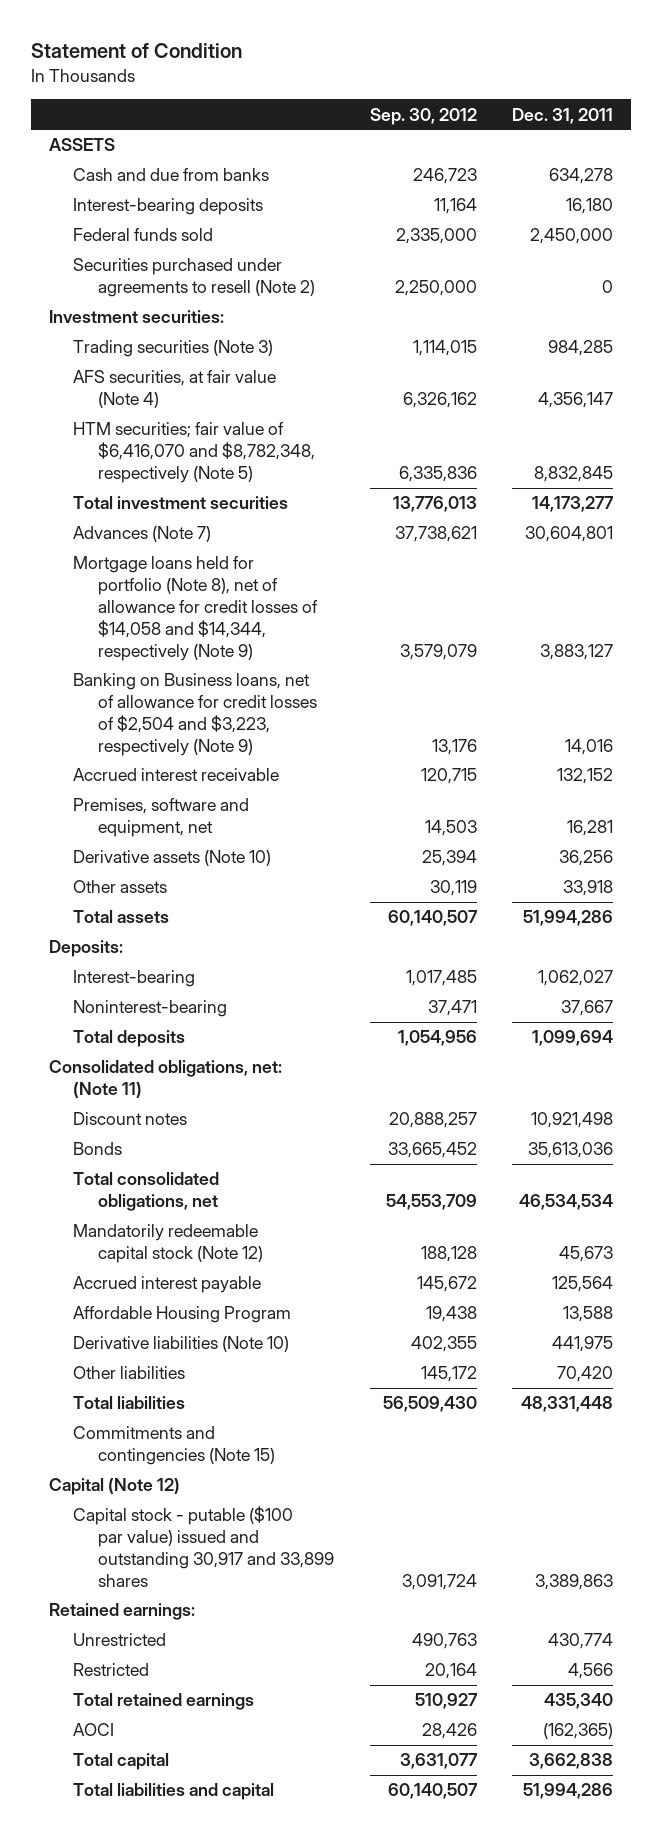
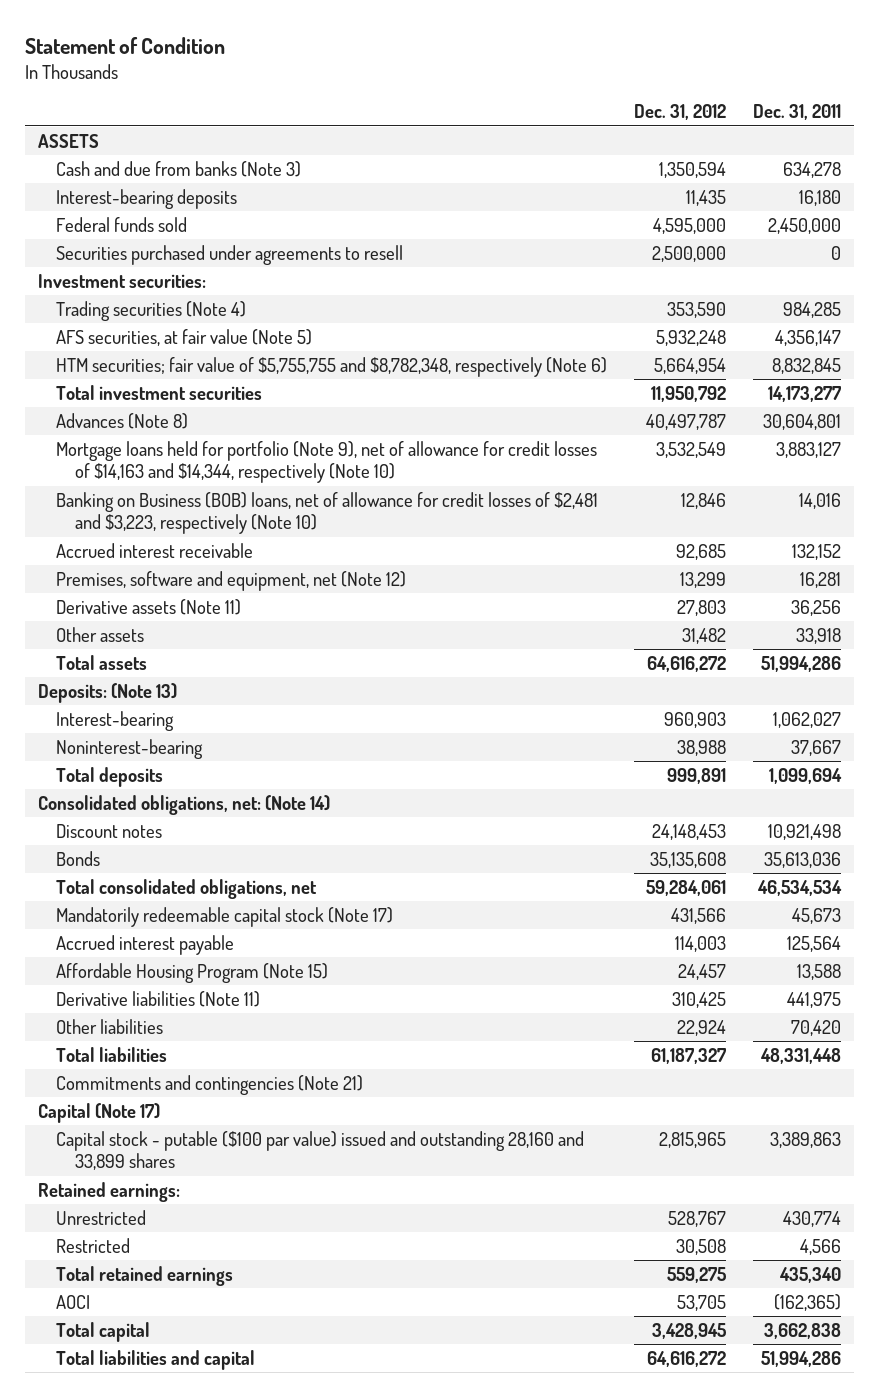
- | Sep. 30, 2012 | Dec. 31, 2011
+ | Dec. 31, 2012 | Dec. 31, 2011
- Cash and due from banks | 246,723 | 634,278
+ Cash and due from banks (Note 3) | 1,350,594 | 634,278
- Securities purchased under agreements to resell (Note 2) | 2,250,000 | 0
+ Securities purchased under agreements to resell | 2,500,000 | 0
- Trading securities (Note 3) | 1,114,015 | 984,285
- AFS securities, at fair value (Note 4) | 6,326,162 | 4,356,147
- HTM securities; fair value of $6,416,070 and $8,782,348, respectively (Note 5) | 6,335,836 | 8,832,845
+ Trading securities (Note 4) | 353,590 | 984,285
+ AFS securities, at fair value (Note 5) | 5,932,248 | 4,356,147
+ HTM securities; fair value of $5,755,755 and $8,782,348, respectively (Note 6) | 5,664,954 | 8,832,845
- Advances (Note 7) | 37,738,621 | 30,604,801
- Mortgage loans held for portfolio (Note 8), net of allowance for credit losses of $14,058 and $14,344, respectively (Note 9) | 3,579,079 | 3,883,127
- Banking on Business loans, net of allowance for credit losses of $2,504 and $3,223, respectively (Note 9) | 13,176 | 14,016
+ Advances (Note 8) | 40,497,787 | 30,604,801
+ Mortgage loans held for portfolio (Note 9), net of allowance for credit losses of $14,163 and $14,344, respectively (Note 10) | 3,532,549 | 3,883,127
+ Banking on Business (BOB) loans, net of allowance for credit losses of $2,481 and $3,223, respectively (Note 10) | 12,846 | 14,016
- Premises, software and equipment, net | 14,503 | 16,281
- Derivative assets (Note 10) | 25,394 | 36,256
+ Premises, software and equipment, net (Note 12) | 13,299 | 16,281
+ Derivative assets (Note 11) | 27,803 | 36,256
- Deposits:
+ Deposits: (Note 13)
- Consolidated obligations, net: (Note 11)
+ Consolidated obligations, net: (Note 14)
- Mandatorily redeemable capital stock (Note 12) | 188,128 | 45,673
+ Mandatorily redeemable capital stock (Note 17) | 431,566 | 45,673
- Affordable Housing Program | 19,438 | 13,588
- Derivative liabilities (Note 10) | 402,355 | 441,975
+ Affordable Housing Program (Note 15) | 24,457 | 13,588
+ Derivative liabilities (Note 11) | 310,425 | 441,975
- Commitments and contingencies (Note 15)
- Capital (Note 12)
- Capital stock - putable ($100 par value) issued and outstanding 30,917 and 33,899 shares | 3,091,724 | 3,389,863
+ Commitments and contingencies (Note 21)
+ Capital (Note 17)
+ Capital stock - putable ($100 par value) issued and outstanding 28,160 and 33,899 shares | 2,815,965 | 3,389,863

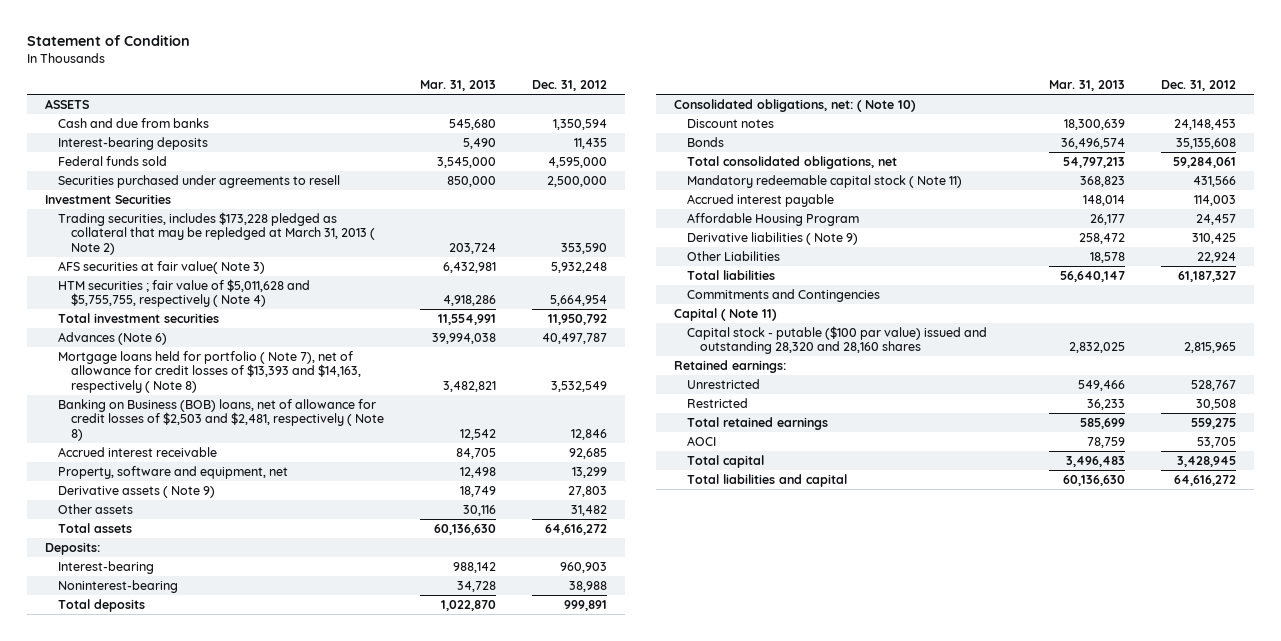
- | Dec. 31, 2012 | Dec. 31, 2011
+ | Mar. 31, 2013 | Dec. 31, 2012
- Cash and due from banks (Note 3) | 1,350,594 | 634,278
+ Cash and due from banks | 545,680 | 1,350,594
- Investment securities:
- Trading securities (Note 4) | 353,590 | 984,285
- AFS securities, at fair value (Note 5) | 5,932,248 | 4,356,147
- HTM securities; fair value of $5,755,755 and $8,782,348, respectively (Note 6) | 5,664,954 | 8,832,845
+ Investment Securities
+ Trading securities, includes $173,228 pledged as collateral that may be repledged at March 31, 2013 ( Note 2) | 203,724 | 353,590
+ AFS securities at fair value( Note 3) | 6,432,981 | 5,932,248
+ HTM securities ; fair value of $5,011,628 and $5,755,755, respectively ( Note 4) | 4,918,286 | 5,664,954
- Advances (Note 8) | 40,497,787 | 30,604,801
- Mortgage loans held for portfolio (Note 9), net of allowance for credit losses of $14,163 and $14,344, respectively (Note 10) | 3,532,549 | 3,883,127
- Banking on Business (BOB) loans, net of allowance for credit losses of $2,481 and $3,223, respectively (Note 10) | 12,846 | 14,016
+ Advances (Note 6) | 39,994,038 | 40,497,787
+ Mortgage loans held for portfolio ( Note 7), net of allowance for credit losses of $13,393 and $14,163, respectively ( Note 8) | 3,482,821 | 3,532,549
+ Banking on Business (BOB) loans, net of allowance for credit losses of $2,503 and $2,481, respectively ( Note 8) | 12,542 | 12,846
- Premises, software and equipment, net (Note 12) | 13,299 | 16,281
- Derivative assets (Note 11) | 27,803 | 36,256
+ Property, software and equipment, net | 12,498 | 13,299
+ Derivative assets ( Note 9) | 18,749 | 27,803
- Deposits: (Note 13)
+ Deposits:
- Consolidated obligations, net: (Note 14)
+ Consolidated obligations, net: ( Note 10)
- Mandatorily redeemable capital stock (Note 17) | 431,566 | 45,673
+ Mandatory redeemable capital stock ( Note 11) | 368,823 | 431,566
- Affordable Housing Program (Note 15) | 24,457 | 13,588
- Derivative liabilities (Note 11) | 310,425 | 441,975
- Other liabilities | 22,924 | 70,420
+ Affordable Housing Program | 26,177 | 24,457
+ Derivative liabilities ( Note 9) | 258,472 | 310,425
+ Other Liabilities | 18,578 | 22,924
- Commitments and contingencies (Note 21)
- Capital (Note 17)
- Capital stock - putable ($100 par value) issued and outstanding 28,160 and 33,899 shares | 2,815,965 | 3,389,863
+ Commitments and Contingencies
+ Capital ( Note 11)
+ Capital stock - putable ($100 par value) issued and outstanding 28,320 and 28,160 shares | 2,832,025 | 2,815,965

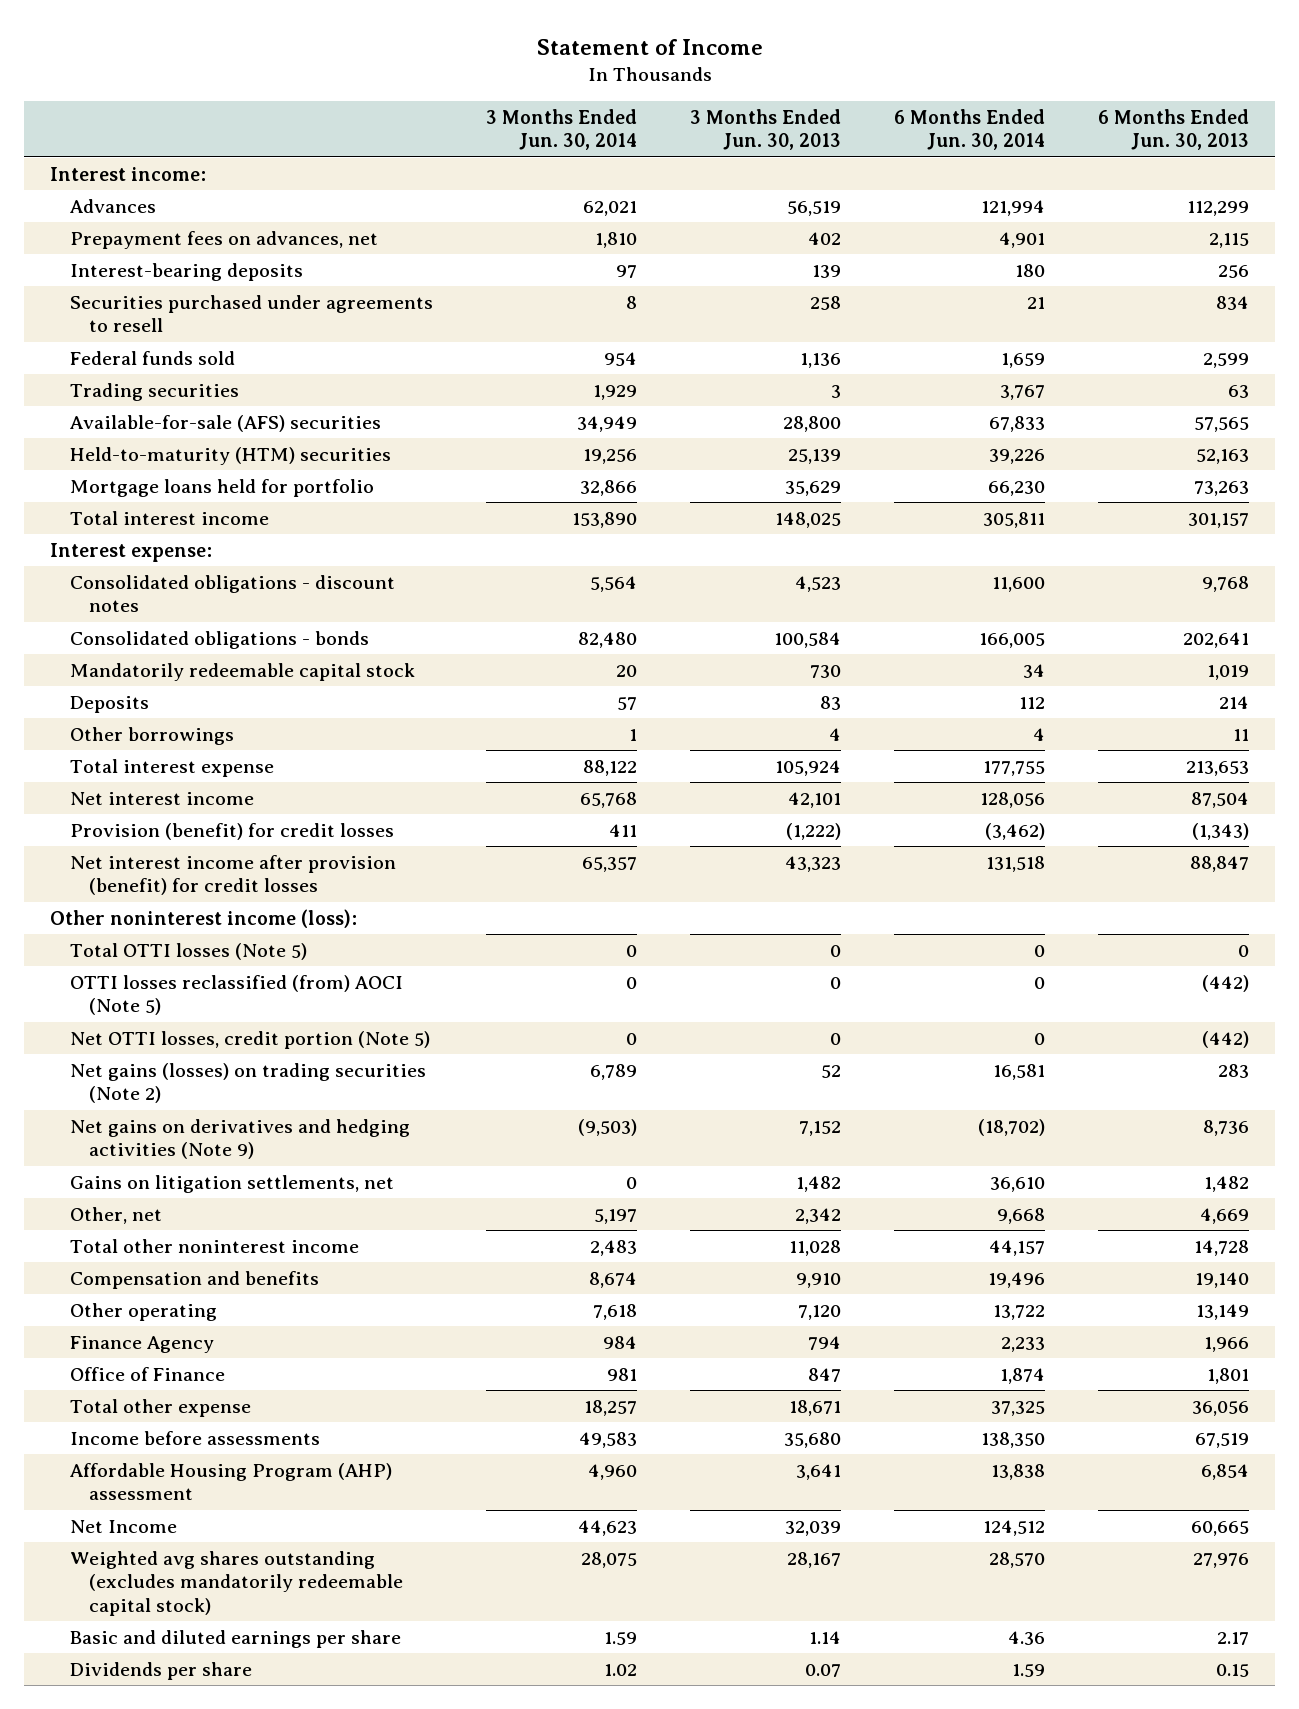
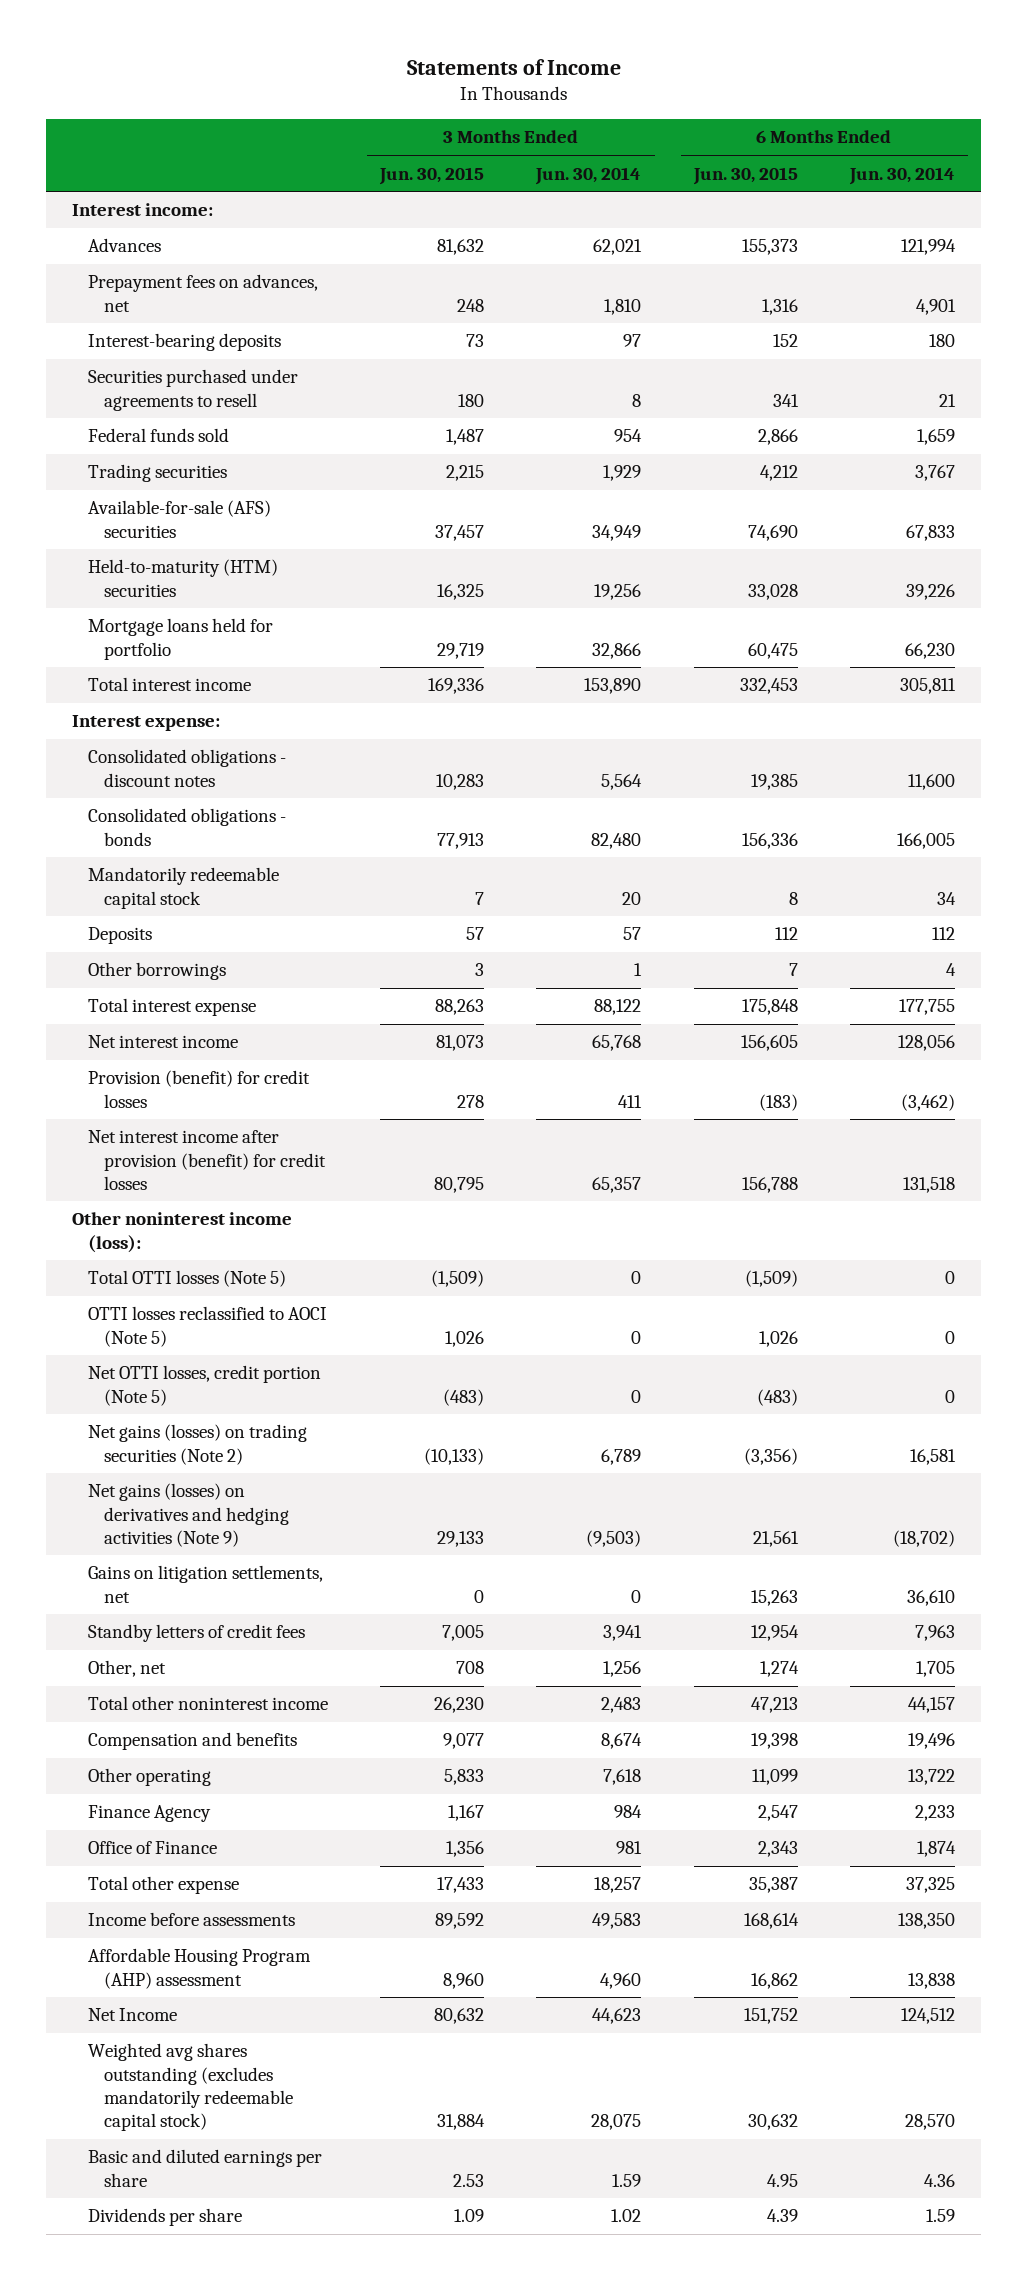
- Statement of Income
+ Statements of Income
- | 3 Months Ended Jun. 30, 2014 | 3 Months Ended Jun. 30, 2013 | 6 Months Ended Jun. 30, 2014 | 6 Months Ended Jun. 30, 2013
+ | 3 Months Ended Jun. 30, 2015 | 3 Months Ended Jun. 30, 2014 | 6 Months Ended Jun. 30, 2015 | 6 Months Ended Jun. 30, 2014
- OTTI losses reclassified (from) AOCI (Note 5) | 0 | 0 | 0 | (442)
+ OTTI losses reclassified to AOCI (Note 5) | 1,026 | 0 | 1,026 | 0
- Net gains on derivatives and hedging activities (Note 9) | (9,503) | 7,152 | (18,702) | 8,736
+ Net gains (losses) on derivatives and hedging activities (Note 9) | 29,133 | (9,503) | 21,561 | (18,702)
- Other, net | 5,197 | 2,342 | 9,668 | 4,669
+ Standby letters of credit fees | 7,005 | 3,941 | 12,954 | 7,963
+ Other, net | 708 | 1,256 | 1,274 | 1,705

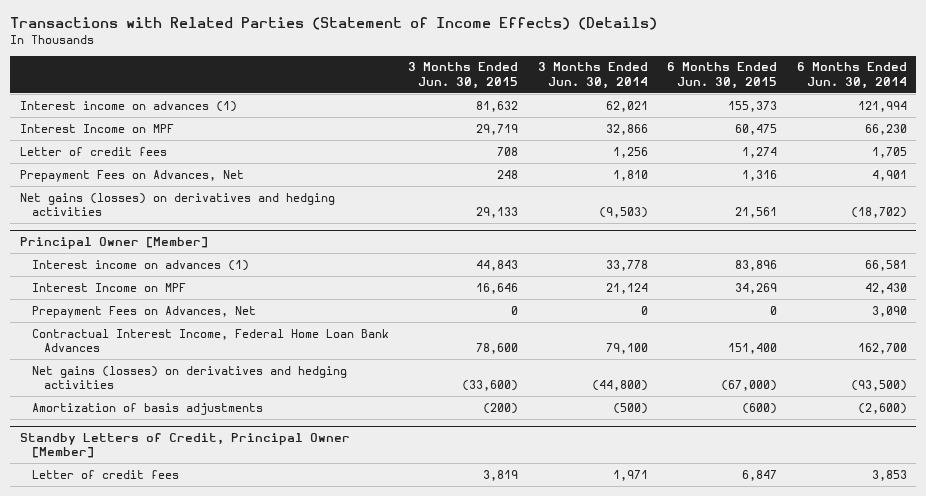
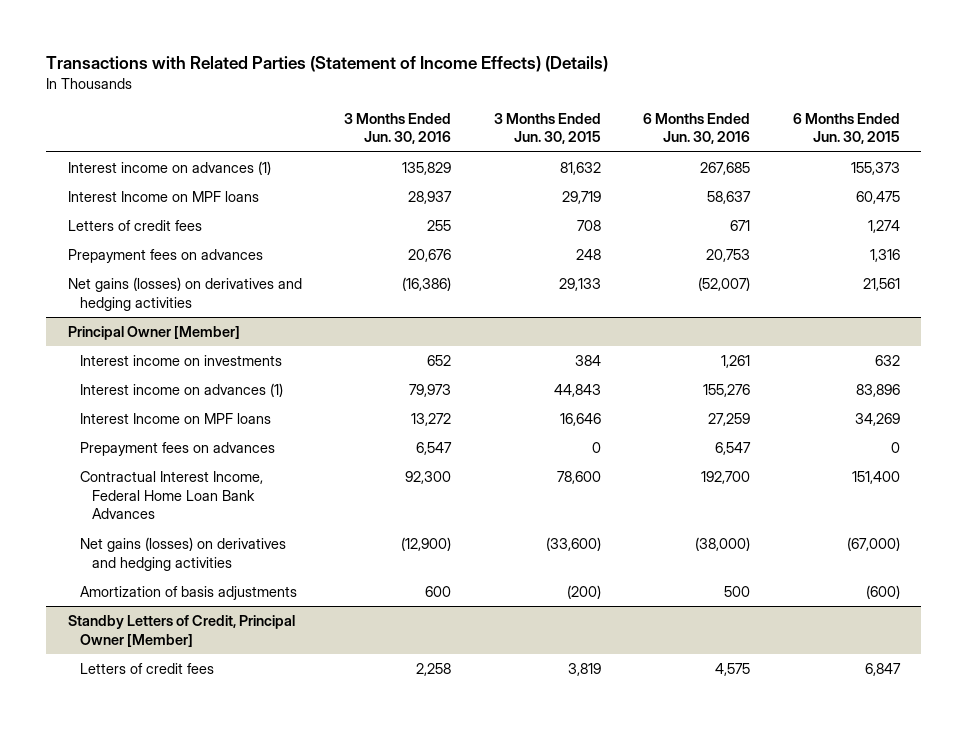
- | 3 Months Ended Jun. 30, 2015 | 3 Months Ended Jun. 30, 2014 | 6 Months Ended Jun. 30, 2015 | 6 Months Ended Jun. 30, 2014
+ | 3 Months Ended Jun. 30, 2016 | 3 Months Ended Jun. 30, 2015 | 6 Months Ended Jun. 30, 2016 | 6 Months Ended Jun. 30, 2015
- Interest Income on MPF | 29,719 | 32,866 | 60,475 | 66,230
- Letter of credit fees | 708 | 1,256 | 1,274 | 1,705
- Prepayment Fees on Advances, Net | 248 | 1,810 | 1,316 | 4,901
+ Interest Income on MPF loans | 28,937 | 29,719 | 58,637 | 60,475
+ Letters of credit fees | 255 | 708 | 671 | 1,274
+ Prepayment fees on advances | 20,676 | 248 | 20,753 | 1,316
@ Principal Owner [Member]
+ Interest income on investments | 652 | 384 | 1,261 | 632
- Interest Income on MPF | 16,646 | 21,124 | 34,269 | 42,430
- Prepayment Fees on Advances, Net | 0 | 0 | 0 | 3,090
+ Interest Income on MPF loans | 13,272 | 16,646 | 27,259 | 34,269
+ Prepayment fees on advances | 6,547 | 0 | 6,547 | 0
@ Standby Letters of Credit, Principal Owner [Member]
- Letter of credit fees | 3,819 | 1,971 | 6,847 | 3,853
+ Letters of credit fees | 2,258 | 3,819 | 4,575 | 6,847

